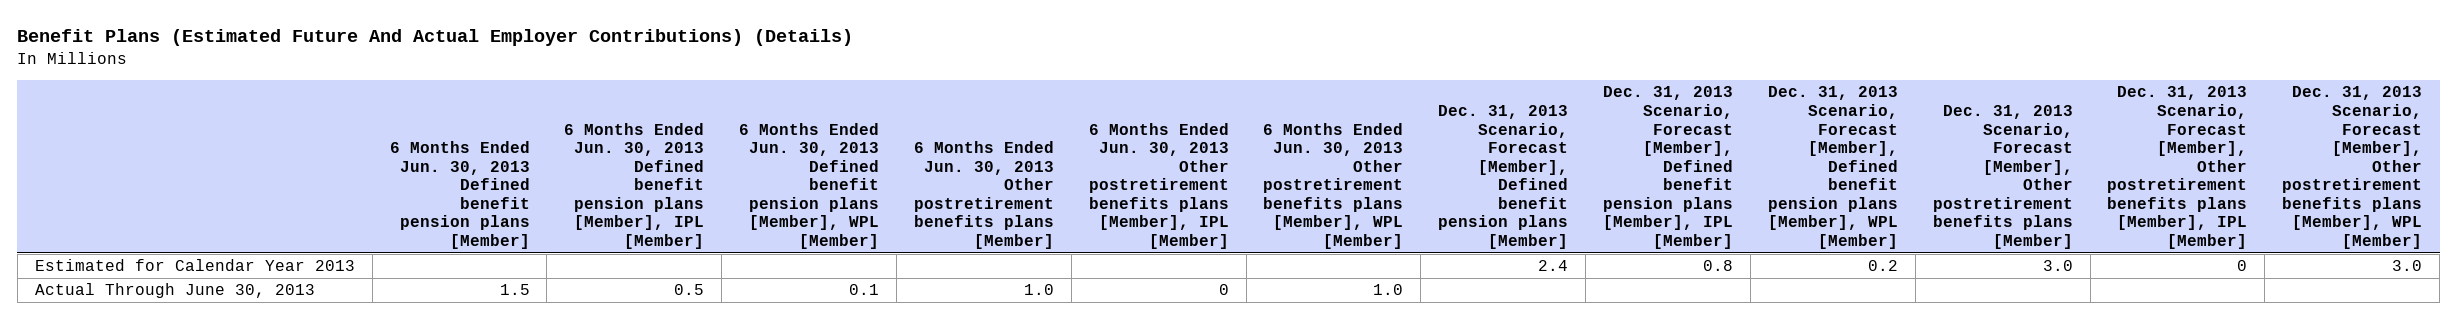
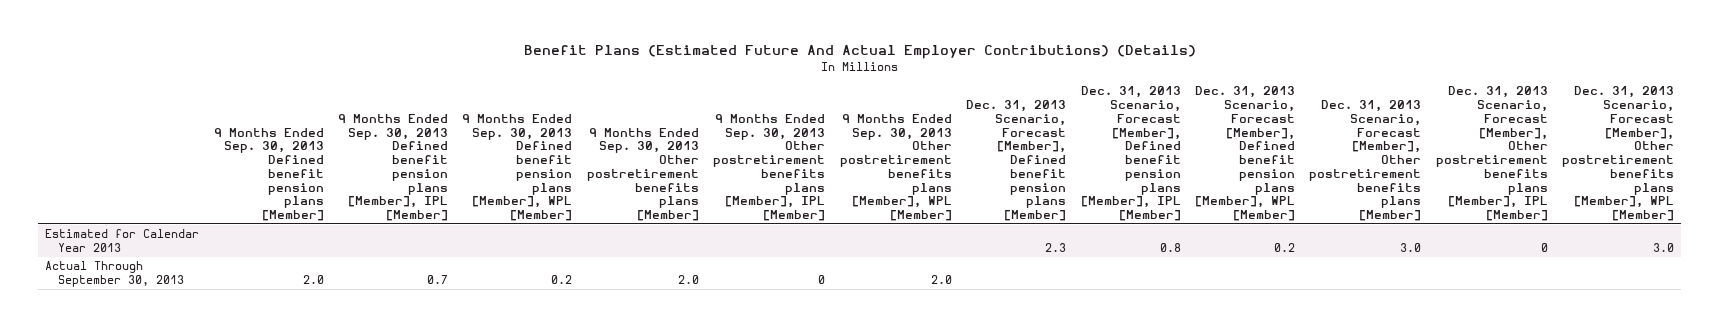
- | 6 Months Ended Jun. 30, 2013 Defined benefit pension plans [Member] | 6 Months Ended Jun. 30, 2013 Defined benefit pension plans [Member], IPL [Member] | 6 Months Ended Jun. 30, 2013 Defined benefit pension plans [Member], WPL [Member] | 6 Months Ended Jun. 30, 2013 Other postretirement benefits plans [Member] | 6 Months Ended Jun. 30, 2013 Other postretirement benefits plans [Member], IPL [Member] | 6 Months Ended Jun. 30, 2013 Other postretirement benefits plans [Member], WPL [Member] | Dec. 31, 2013 Scenario, Forecast [Member], Defined benefit pension plans [Member] | Dec. 31, 2013 Scenario, Forecast [Member], Defined benefit pension plans [Member], IPL [Member] | Dec. 31, 2013 Scenario, Forecast [Member], Defined benefit pension plans [Member], WPL [Member] | Dec. 31, 2013 Scenario, Forecast [Member], Other postretirement benefits plans [Member] | Dec. 31, 2013 Scenario, Forecast [Member], Other postretirement benefits plans [Member], IPL [Member] | Dec. 31, 2013 Scenario, Forecast [Member], Other postretirement benefits plans [Member], WPL [Member]
+ | 9 Months Ended Sep. 30, 2013 Defined benefit pension plans [Member] | 9 Months Ended Sep. 30, 2013 Defined benefit pension plans [Member], IPL [Member] | 9 Months Ended Sep. 30, 2013 Defined benefit pension plans [Member], WPL [Member] | 9 Months Ended Sep. 30, 2013 Other postretirement benefits plans [Member] | 9 Months Ended Sep. 30, 2013 Other postretirement benefits plans [Member], IPL [Member] | 9 Months Ended Sep. 30, 2013 Other postretirement benefits plans [Member], WPL [Member] | Dec. 31, 2013 Scenario, Forecast [Member], Defined benefit pension plans [Member] | Dec. 31, 2013 Scenario, Forecast [Member], Defined benefit pension plans [Member], IPL [Member] | Dec. 31, 2013 Scenario, Forecast [Member], Defined benefit pension plans [Member], WPL [Member] | Dec. 31, 2013 Scenario, Forecast [Member], Other postretirement benefits plans [Member] | Dec. 31, 2013 Scenario, Forecast [Member], Other postretirement benefits plans [Member], IPL [Member] | Dec. 31, 2013 Scenario, Forecast [Member], Other postretirement benefits plans [Member], WPL [Member]
- Estimated for Calendar Year 2013 | | | | | | | 2.4 | 0.8 | 0.2 | 3.0 | 0 | 3.0
- Actual Through June 30, 2013 | 1.5 | 0.5 | 0.1 | 1.0 | 0 | 1.0 | | | | | |
+ Estimated for Calendar Year 2013 | | | | | | | 2.3 | 0.8 | 0.2 | 3.0 | 0 | 3.0
+ Actual Through September 30, 2013 | 2.0 | 0.7 | 0.2 | 2.0 | 0 | 2.0 | | | | | |

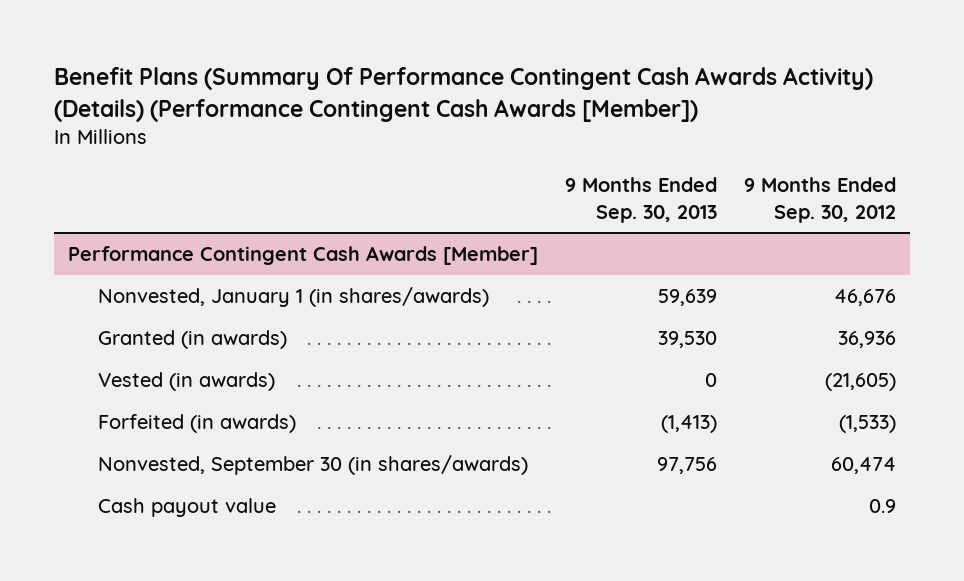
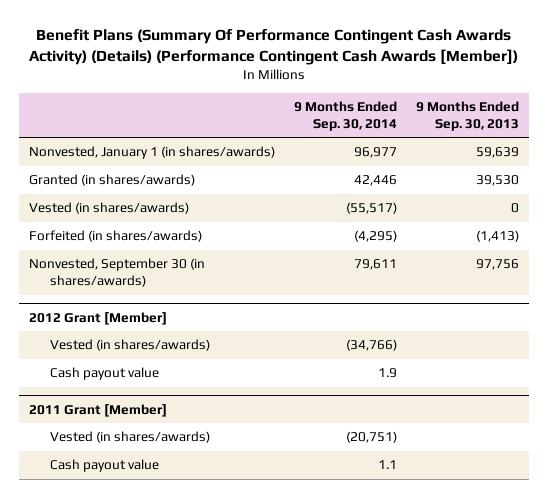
- | 9 Months Ended Sep. 30, 2013 | 9 Months Ended Sep. 30, 2012
+ | 9 Months Ended Sep. 30, 2014 | 9 Months Ended Sep. 30, 2013
- Performance Contingent Cash Awards [Member]
- Granted (in awards) | 39,530 | 36,936
- Vested (in awards) | 0 | (21,605)
- Forfeited (in awards) | (1,413) | (1,533)
+ Granted (in shares/awards) | 42,446 | 39,530
+ Vested (in shares/awards) | (55,517) | 0
+ Forfeited (in shares/awards) | (4,295) | (1,413)
- Cash payout value | | 0.9
+ 2012 Grant [Member]
+ Vested (in shares/awards) | (34,766) |
+ Cash payout value | 1.9 |
+ 2011 Grant [Member]
+ Vested (in shares/awards) | (20,751) |
+ Cash payout value | 1.1 |

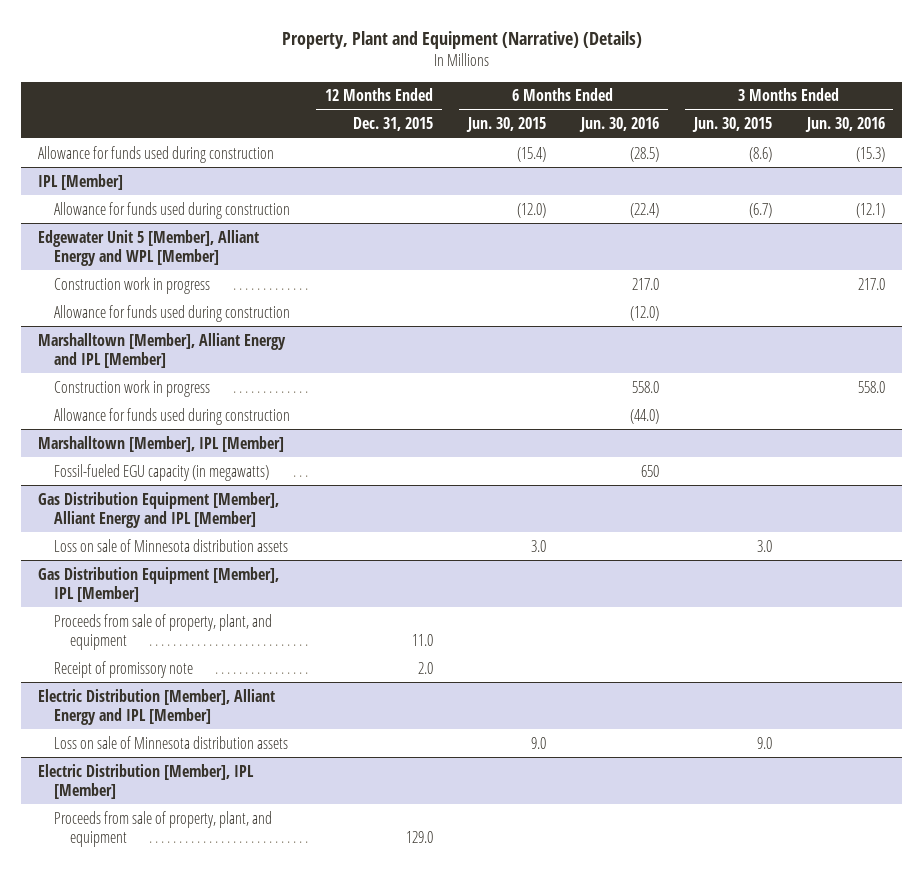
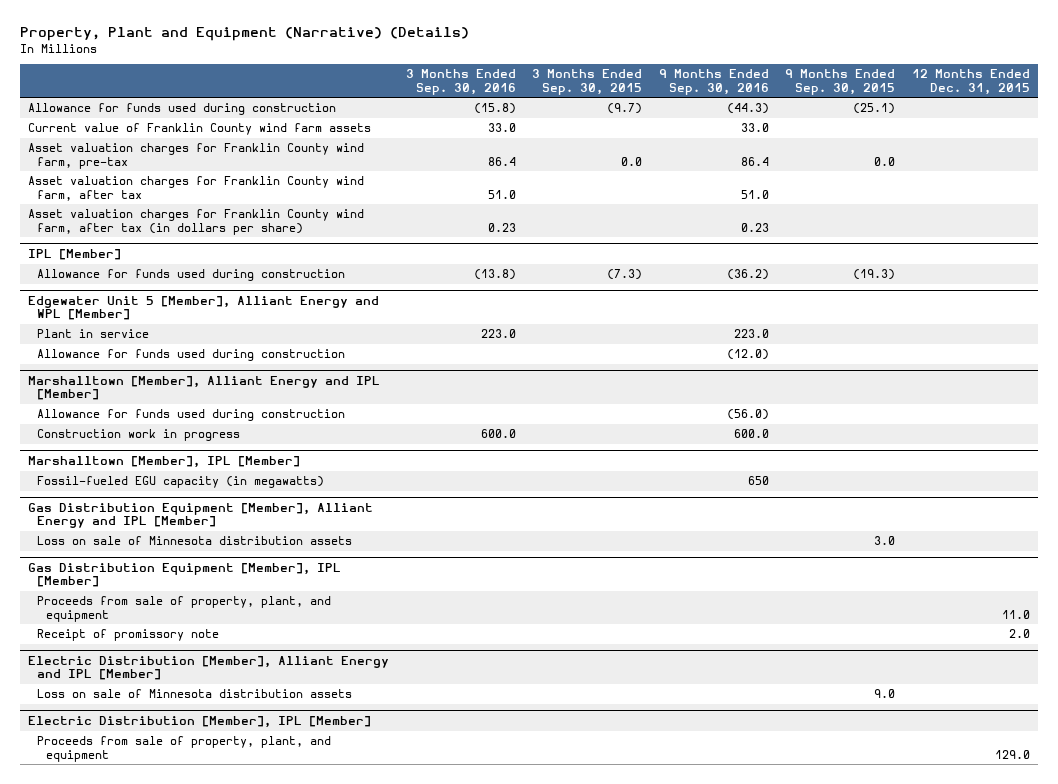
- | 12 Months Ended Dec. 31, 2015 | 6 Months Ended Jun. 30, 2015 | 6 Months Ended Jun. 30, 2016 | 3 Months Ended Jun. 30, 2015 | 3 Months Ended Jun. 30, 2016
+ | 3 Months Ended Sep. 30, 2016 | 3 Months Ended Sep. 30, 2015 | 9 Months Ended Sep. 30, 2016 | 9 Months Ended Sep. 30, 2015 | 12 Months Ended Dec. 31, 2015
+ Current value of Franklin County wind farm assets | 33.0 | | 33.0 | |
+ Asset valuation charges for Franklin County wind farm, pre-tax | 86.4 | 0.0 | 86.4 | 0.0 |
+ Asset valuation charges for Franklin County wind farm, after tax | 51.0 | | 51.0 | |
+ Asset valuation charges for Franklin County wind farm, after tax (in dollars per share) | 0.23 | | 0.23 | |
@ Edgewater Unit 5 [Member], Alliant Energy and WPL [Member]
- Construction work in progress | | | 217.0 | | 217.0
+ Plant in service | 223.0 | | 223.0 | |
@ Marshalltown [Member], Alliant Energy and IPL [Member]
moved down: Construction work in progress | 600.0 | | 600.0 | |

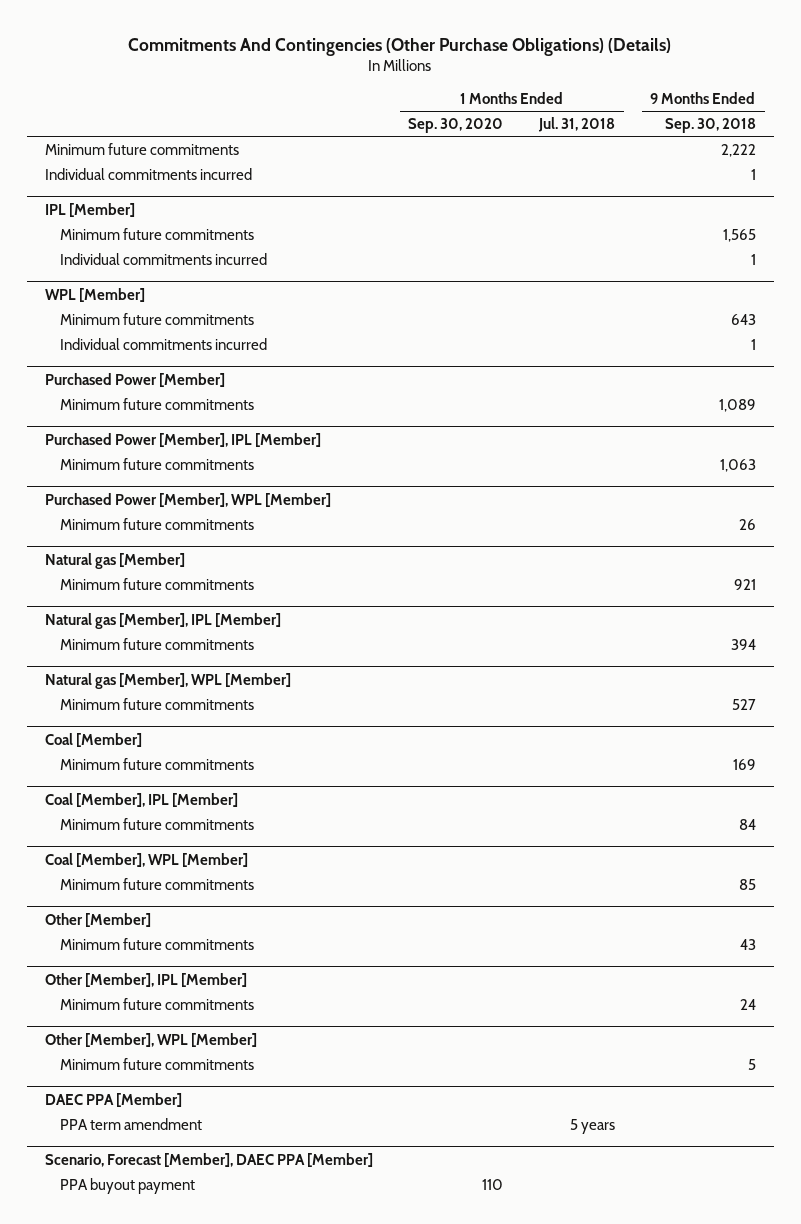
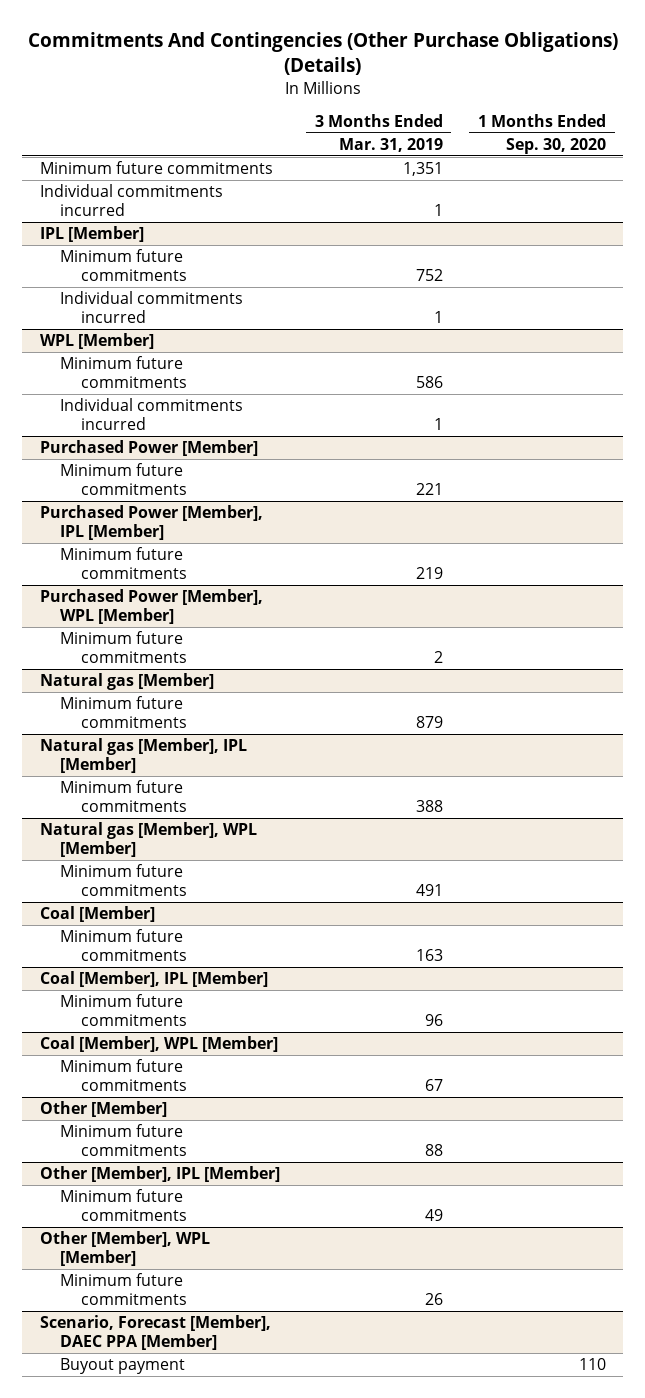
- | 1 Months Ended Sep. 30, 2020 | 1 Months Ended Jul. 31, 2018 | 9 Months Ended Sep. 30, 2018
+ | 3 Months Ended Mar. 31, 2019 | 1 Months Ended Sep. 30, 2020
- DAEC PPA [Member]
- PPA term amendment | | 5 years |
@ Scenario, Forecast [Member], DAEC PPA [Member]
- PPA buyout payment | 110 | |
+ Buyout payment | | 110

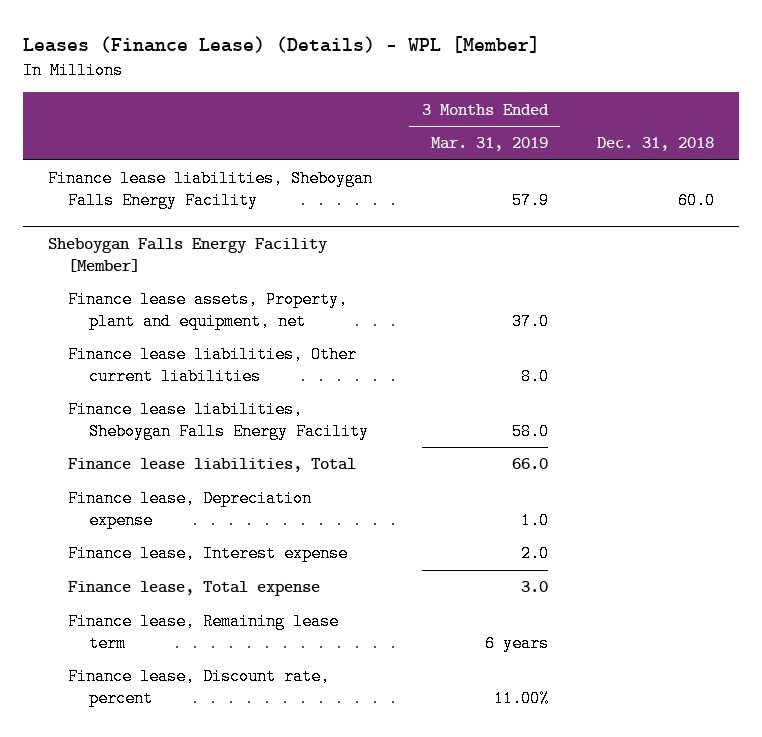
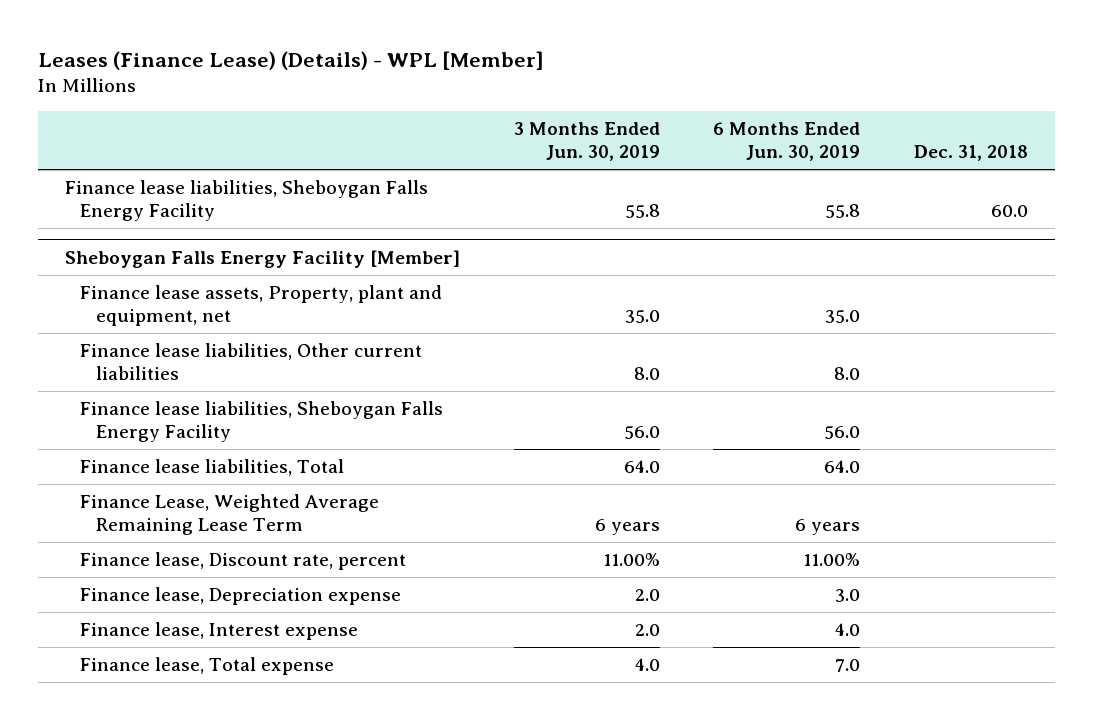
- | 3 Months Ended Mar. 31, 2019 | Dec. 31, 2018
+ | 3 Months Ended Jun. 30, 2019 | 6 Months Ended Jun. 30, 2019 | Dec. 31, 2018
@ Sheboygan Falls Energy Facility [Member]
+ Finance Lease, Weighted Average Remaining Lease Term | 6 years | 6 years |
moved up: Finance lease, Discount rate, percent | 11.00% | 11.00% |
- Finance lease, Remaining lease term | 6 years |

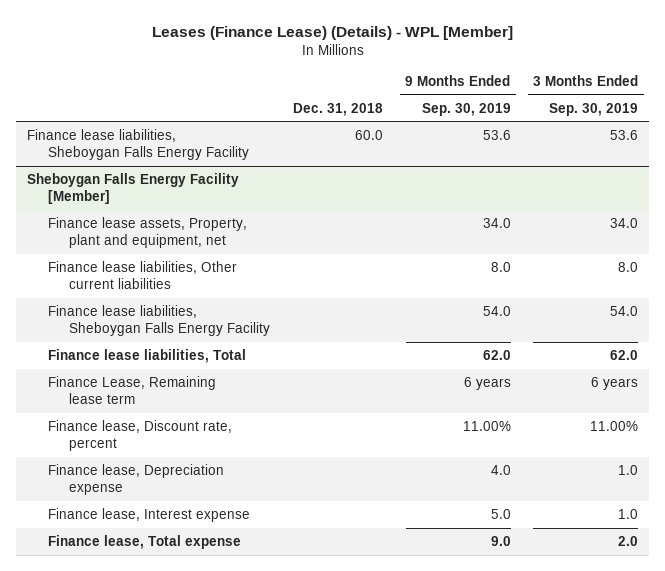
- | 3 Months Ended Jun. 30, 2019 | 6 Months Ended Jun. 30, 2019 | Dec. 31, 2018
+ | Dec. 31, 2018 | 9 Months Ended Sep. 30, 2019 | 3 Months Ended Sep. 30, 2019
@ Sheboygan Falls Energy Facility [Member]
- Finance Lease, Weighted Average Remaining Lease Term | 6 years | 6 years |
+ Finance Lease, Remaining lease term | | 6 years | 6 years

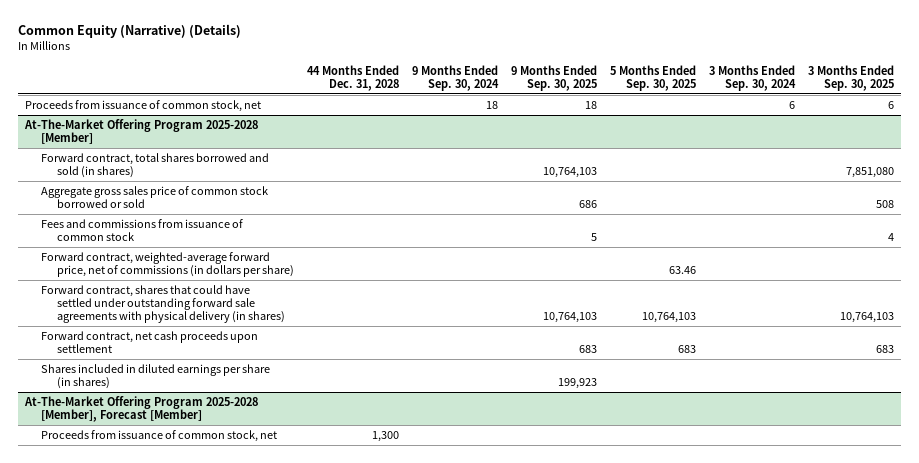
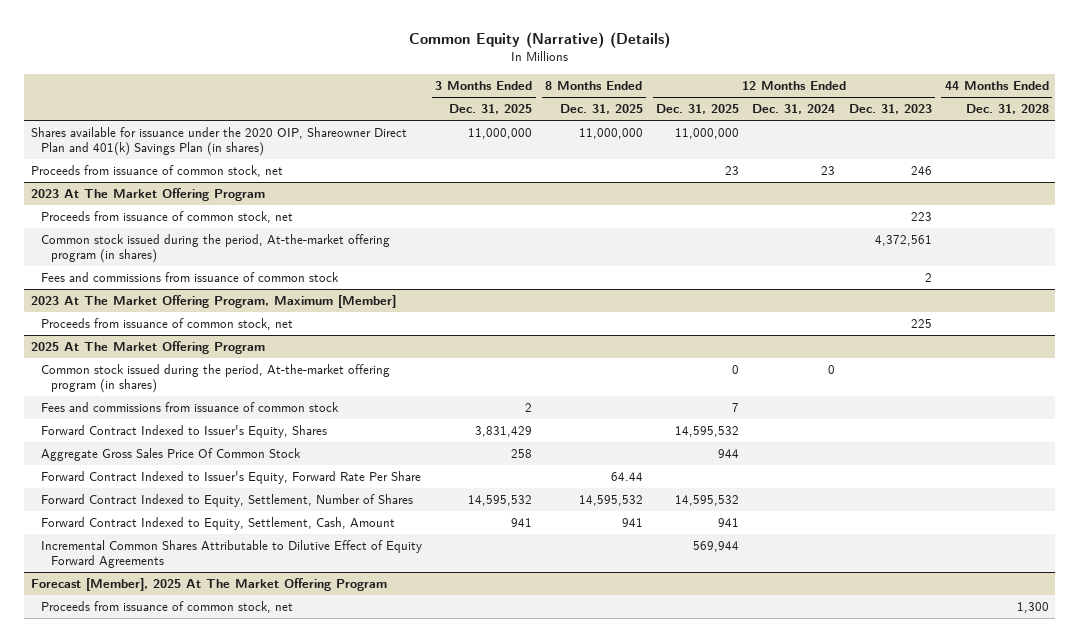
- | 44 Months Ended Dec. 31, 2028 | 9 Months Ended Sep. 30, 2024 | 9 Months Ended Sep. 30, 2025 | 5 Months Ended Sep. 30, 2025 | 3 Months Ended Sep. 30, 2024 | 3 Months Ended Sep. 30, 2025
+ | 3 Months Ended Dec. 31, 2025 | 8 Months Ended Dec. 31, 2025 | 12 Months Ended Dec. 31, 2025 | 12 Months Ended Dec. 31, 2024 | 12 Months Ended Dec. 31, 2023 | 44 Months Ended Dec. 31, 2028
+ Shares available for issuance under the 2020 OIP, Shareowner Direct Plan and 401(k) Savings Plan (in shares) | 11,000,000 | 11,000,000 | 11,000,000 | | |
- At-The-Market Offering Program 2025-2028 [Member]
- Forward contract, total shares borrowed and sold (in shares) | | | 10,764,103 | | | 7,851,080
- Aggregate gross sales price of common stock borrowed or sold | | | 686 | | | 508
- Fees and commissions from issuance of common stock | | | 5 | | | 4
- Forward contract, weighted-average forward price, net of commissions (in dollars per share) | | | | 63.46 | |
- Forward contract, shares that could have settled under outstanding forward sale agreements with physical delivery (in shares) | | | 10,764,103 | 10,764,103 | | 10,764,103
- Forward contract, net cash proceeds upon settlement | | | 683 | 683 | | 683
- Shares included in diluted earnings per share (in shares) | | | 199,923 | | |
- At-The-Market Offering Program 2025-2028 [Member], Forecast [Member]
+ 2023 At The Market Offering Program
+ Proceeds from issuance of common stock, net | | | | | 223 |
+ Common stock issued during the period, At-the-market offering program (in shares) | | | | | 4,372,561 |
+ Fees and commissions from issuance of common stock | | | | | 2 |
+ 2023 At The Market Offering Program, Maximum [Member]
+ Proceeds from issuance of common stock, net | | | | | 225 |
+ 2025 At The Market Offering Program
+ Common stock issued during the period, At-the-market offering program (in shares) | | | 0 | 0 | |
+ Fees and commissions from issuance of common stock | 2 | | 7 | | |
+ Forward Contract Indexed to Issuer's Equity, Shares | 3,831,429 | | 14,595,532 | | |
+ Aggregate Gross Sales Price Of Common Stock | 258 | | 944 | | |
+ Forward Contract Indexed to Issuer's Equity, Forward Rate Per Share | | 64.44 | | | |
+ Forward Contract Indexed to Equity, Settlement, Number of Shares | 14,595,532 | 14,595,532 | 14,595,532 | | |
+ Forward Contract Indexed to Equity, Settlement, Cash, Amount | 941 | 941 | 941 | | |
+ Incremental Common Shares Attributable to Dilutive Effect of Equity Forward Agreements | | | 569,944 | | |
+ Forecast [Member], 2025 At The Market Offering Program

